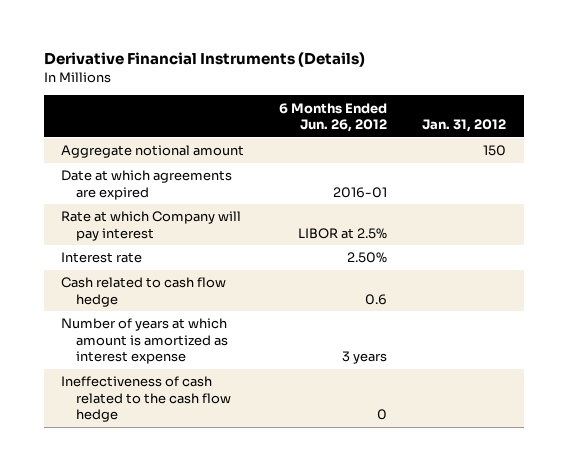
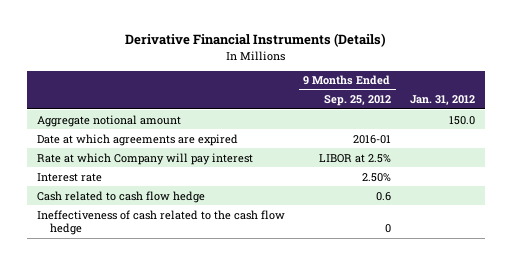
- | 6 Months Ended Jun. 26, 2012 | Jan. 31, 2012
+ | 9 Months Ended Sep. 25, 2012 | Jan. 31, 2012
- Aggregate notional amount | | 150
+ Aggregate notional amount | | 150.0
- Number of years at which amount is amortized as interest expense | 3 years |

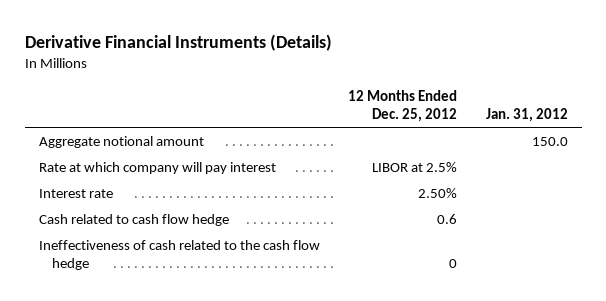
- | 9 Months Ended Sep. 25, 2012 | Jan. 31, 2012
+ | 12 Months Ended Dec. 25, 2012 | Jan. 31, 2012
- Date at which agreements are expired | 2016-01 |
- Rate at which Company will pay interest | LIBOR at 2.5% |
+ Rate at which company will pay interest | LIBOR at 2.5% |

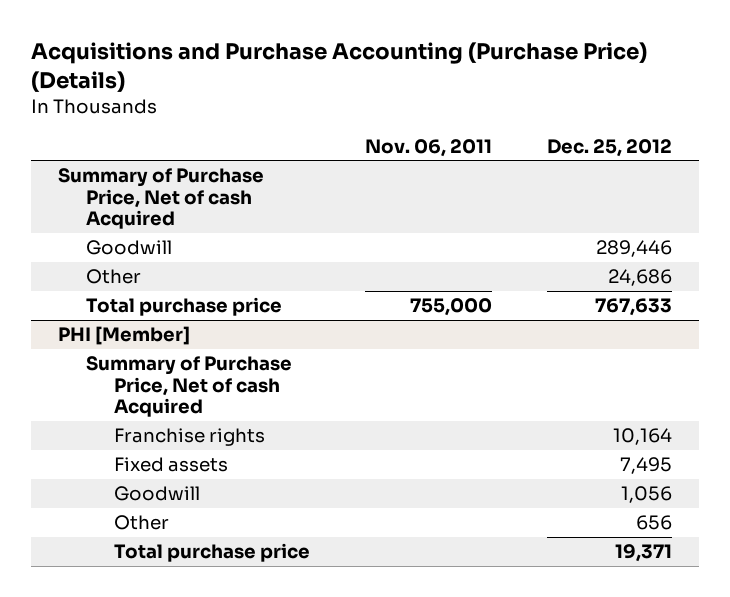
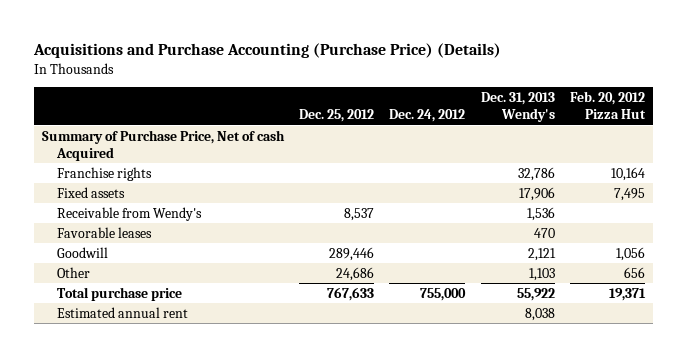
- | Nov. 06, 2011 | Dec. 25, 2012
+ | Dec. 25, 2012 | Dec. 24, 2012 | Dec. 31, 2013 Wendy's | Feb. 20, 2012 Pizza Hut
+ Franchise rights | | | 32,786 | 10,164
+ Fixed assets | | | 17,906 | 7,495
+ Receivable from Wendy's | 8,537 | | 1,536 |
+ Favorable leases | | | 470 |
- PHI [Member]
- Summary of Purchase Price, Net of cash Acquired
- Franchise rights | | 10,164
- Fixed assets | | 7,495
- Goodwill | | 1,056
- Other | | 656
- Total purchase price | | 19,371
+ Estimated annual rent | | | 8,038 |

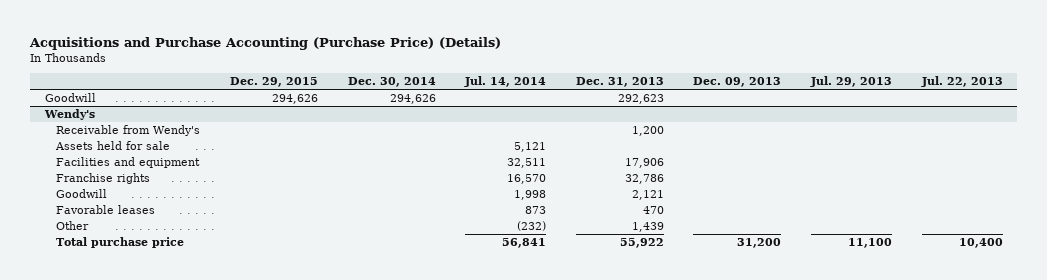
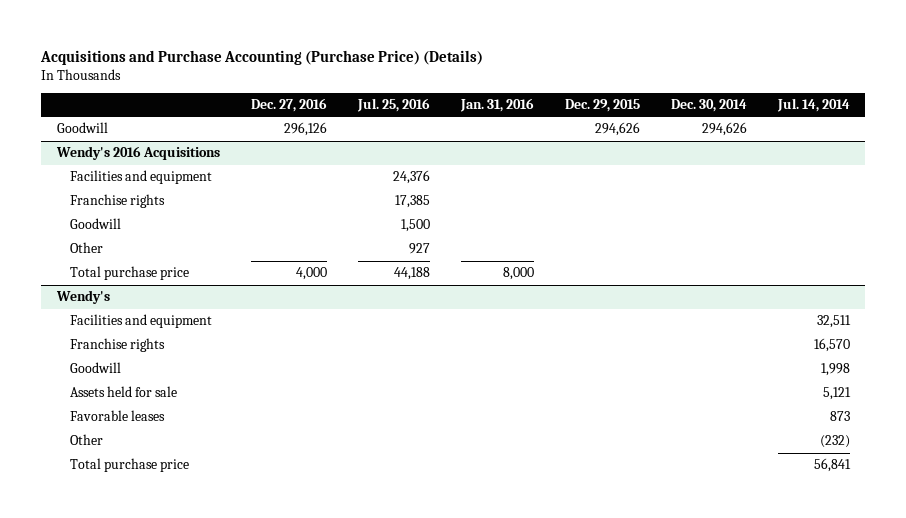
- | Dec. 29, 2015 | Dec. 30, 2014 | Jul. 14, 2014 | Dec. 31, 2013 | Dec. 09, 2013 | Jul. 29, 2013 | Jul. 22, 2013
+ | Dec. 27, 2016 | Jul. 25, 2016 | Jan. 31, 2016 | Dec. 29, 2015 | Dec. 30, 2014 | Jul. 14, 2014
+ Wendy's 2016 Acquisitions
+ Facilities and equipment | | 24,376 | | | |
+ Franchise rights | | 17,385 | | | |
+ Goodwill | | 1,500 | | | |
+ Other | | 927 | | | |
+ Total purchase price | 4,000 | 44,188 | 8,000 | | |
@ Wendy's
- Receivable from Wendy's | | | | 1,200 | | |
moved down: Assets held for sale | | | | | | 5,121

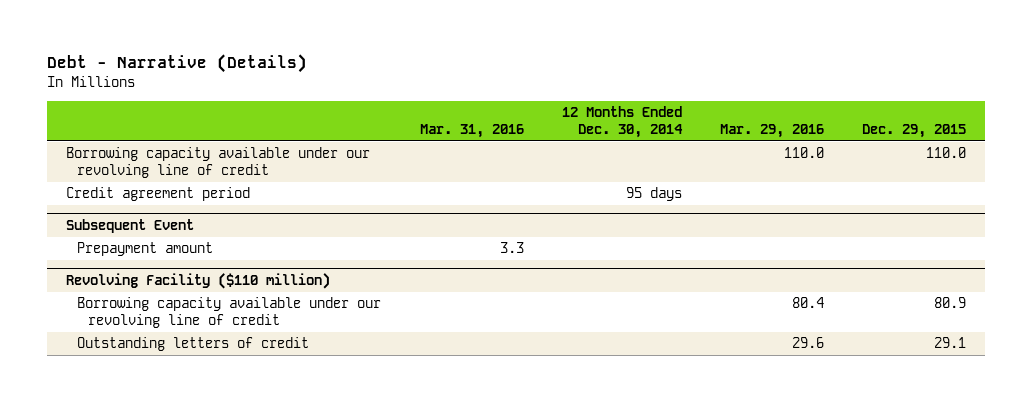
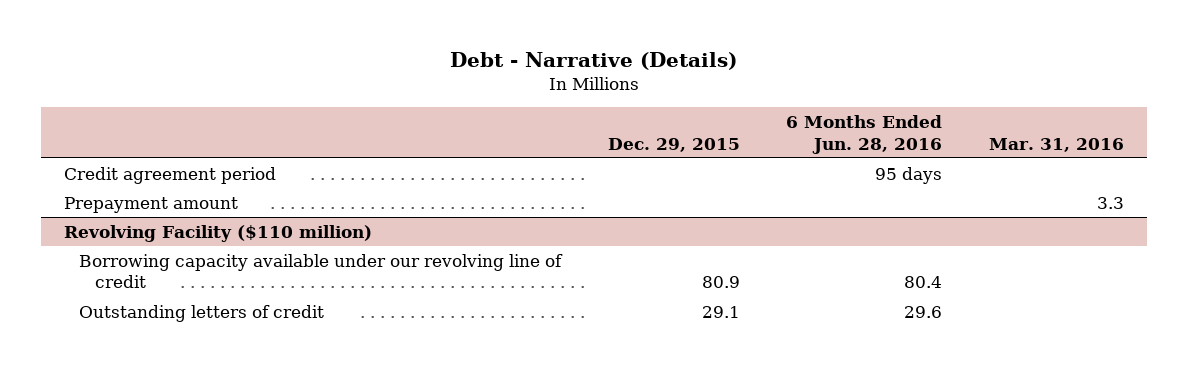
- | Mar. 31, 2016 | 12 Months Ended Dec. 30, 2014 | Mar. 29, 2016 | Dec. 29, 2015
+ | Dec. 29, 2015 | 6 Months Ended Jun. 28, 2016 | Mar. 31, 2016
- Borrowing capacity available under our revolving line of credit | | | 110.0 | 110.0
- Subsequent Event
- Prepayment amount | 3.3 | | |
+ Prepayment amount | | | 3.3

